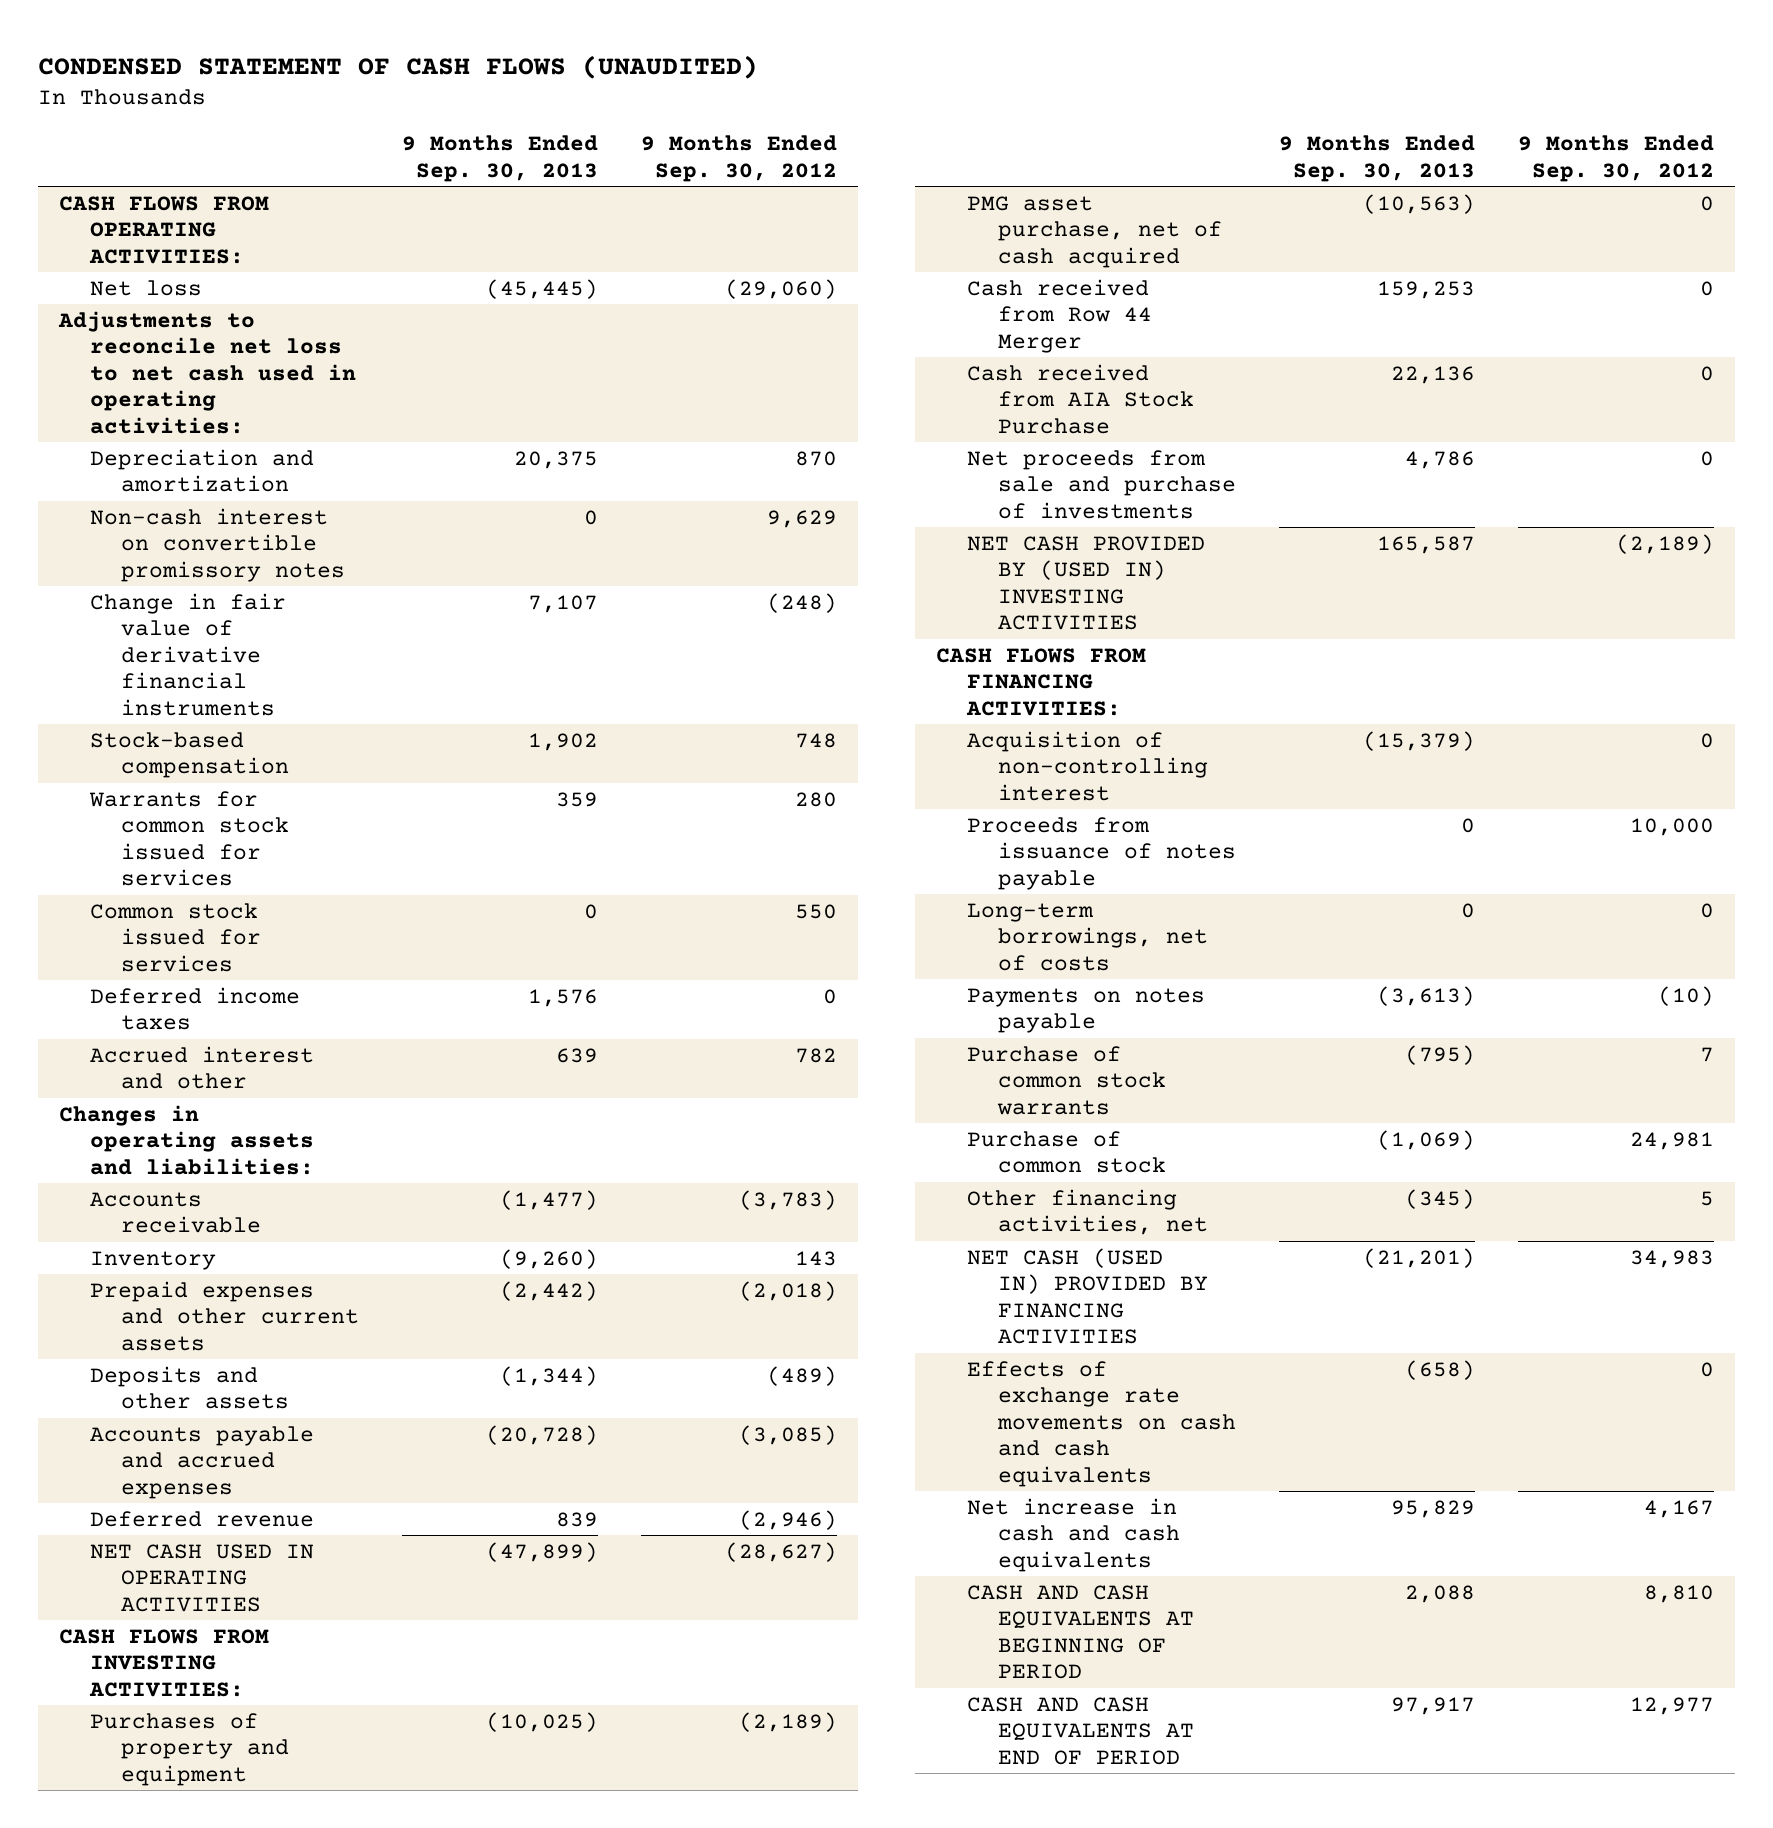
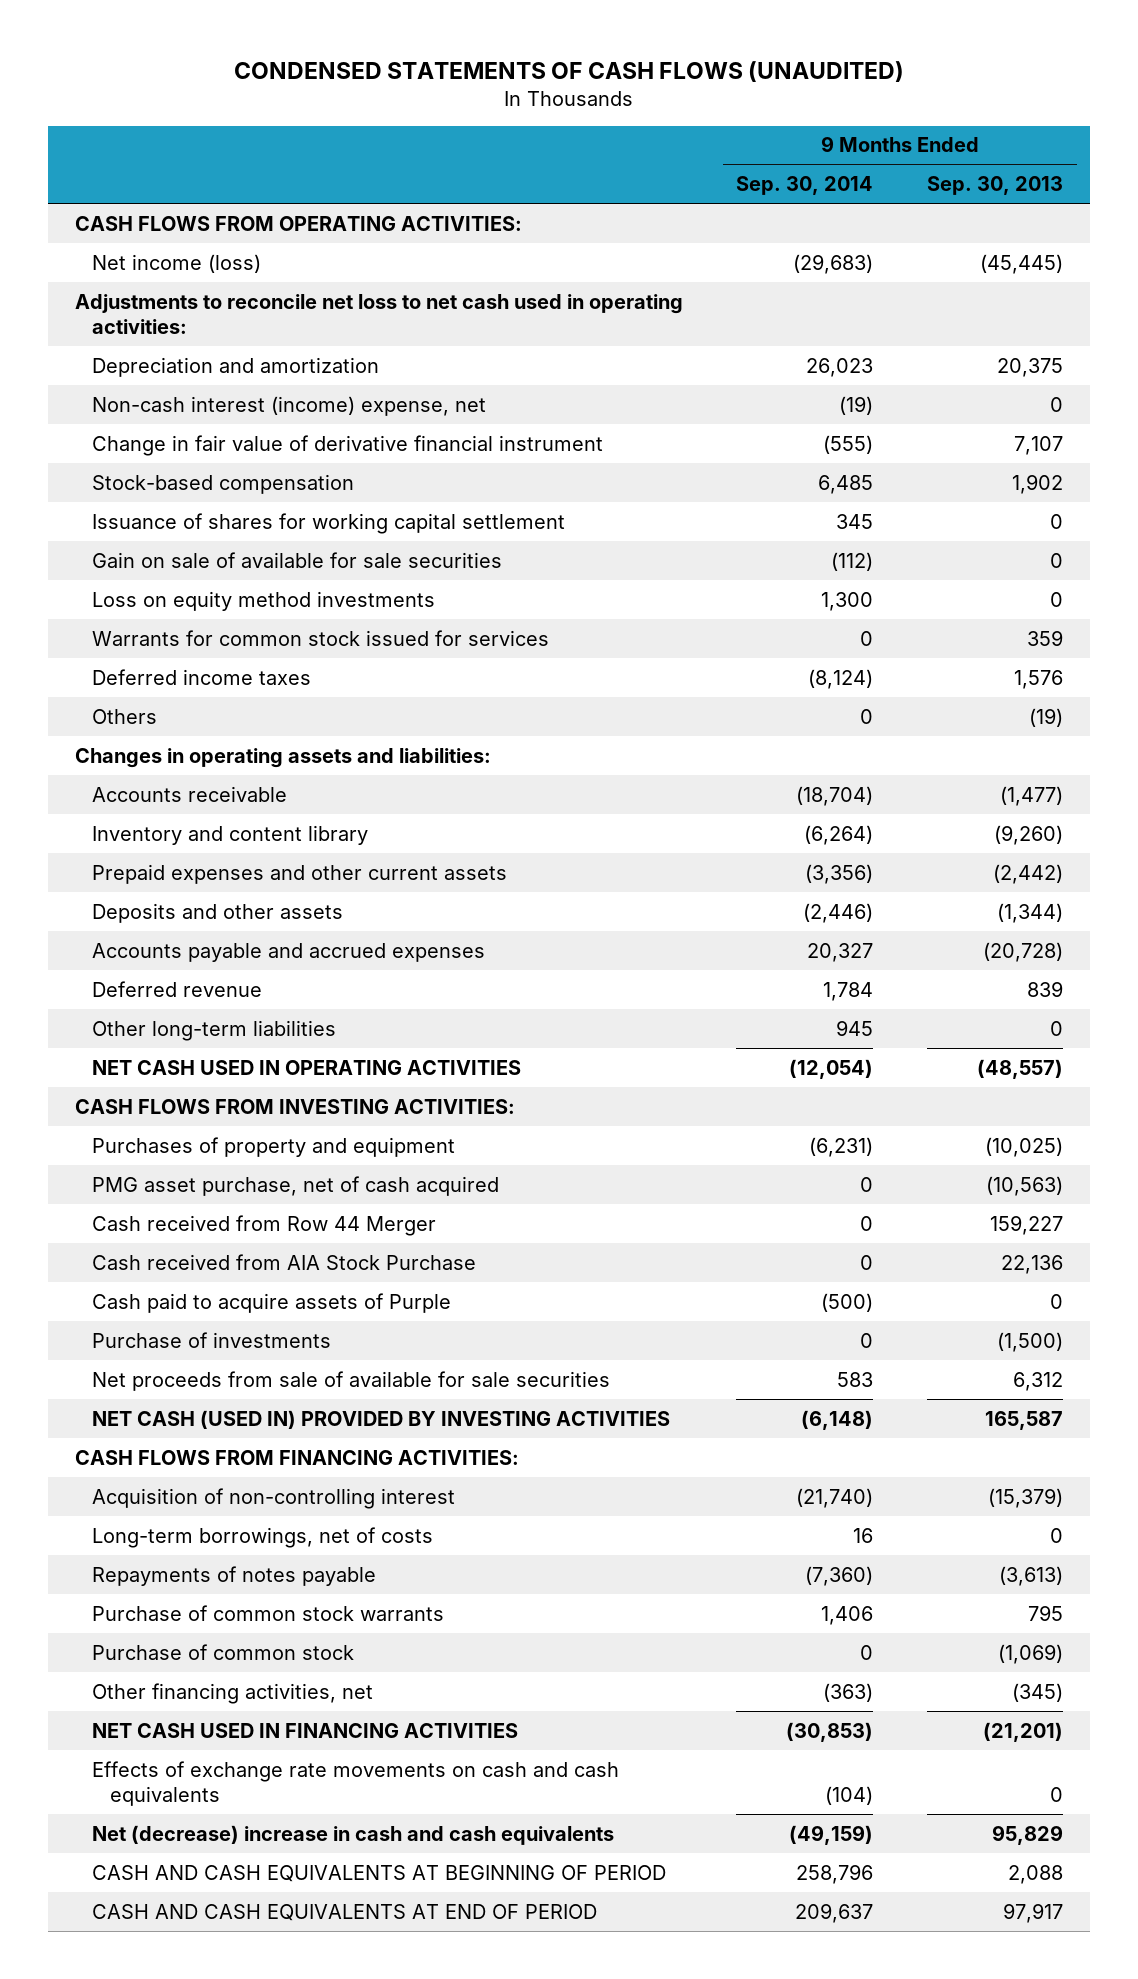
- CONDENSED STATEMENT OF CASH FLOWS (UNAUDITED)
+ CONDENSED STATEMENTS OF CASH FLOWS (UNAUDITED)
- | 9 Months Ended Sep. 30, 2013 | 9 Months Ended Sep. 30, 2012
+ | 9 Months Ended Sep. 30, 2014 | 9 Months Ended Sep. 30, 2013
- Net loss | (45,445) | (29,060)
+ Net income (loss) | (29,683) | (45,445)
- Non-cash interest on convertible promissory notes | 0 | 9,629
- Change in fair value of derivative financial instruments | 7,107 | (248)
+ Non-cash interest (income) expense, net | (19) | 0
+ Change in fair value of derivative financial instrument | (555) | 7,107
+ Issuance of shares for working capital settlement | 345 | 0
+ Gain on sale of available for sale securities | (112) | 0
+ Loss on equity method investments | 1,300 | 0
- Common stock issued for services | 0 | 550
- Accrued interest and other | 639 | 782
+ Others | 0 | (19)
- Inventory | (9,260) | 143
+ Inventory and content library | (6,264) | (9,260)
- NET CASH USED IN OPERATING ACTIVITIES | (47,899) | (28,627)
+ Other long-term liabilities | 945 | 0
+ NET CASH USED IN OPERATING ACTIVITIES | (12,054) | (48,557)
- Cash received from Row 44 Merger | 159,253 | 0
+ Cash received from Row 44 Merger | 0 | 159,227
- Net proceeds from sale and purchase of investments | 4,786 | 0
- NET CASH PROVIDED BY (USED IN) INVESTING ACTIVITIES | 165,587 | (2,189)
+ Cash paid to acquire assets of Purple | (500) | 0
+ Purchase of investments | 0 | (1,500)
+ Net proceeds from sale of available for sale securities | 583 | 6,312
+ NET CASH (USED IN) PROVIDED BY INVESTING ACTIVITIES | (6,148) | 165,587
- Proceeds from issuance of notes payable | 0 | 10,000
- Payments on notes payable | (3,613) | (10)
- Purchase of common stock warrants | (795) | 7
+ Repayments of notes payable | (7,360) | (3,613)
+ Purchase of common stock warrants | 1,406 | 795
- NET CASH (USED IN) PROVIDED BY FINANCING ACTIVITIES | (21,201) | 34,983
- Effects of exchange rate movements on cash and cash equivalents | (658) | 0
- Net increase in cash and cash equivalents | 95,829 | 4,167
+ NET CASH USED IN FINANCING ACTIVITIES | (30,853) | (21,201)
+ Effects of exchange rate movements on cash and cash equivalents | (104) | 0
+ Net (decrease) increase in cash and cash equivalents | (49,159) | 95,829

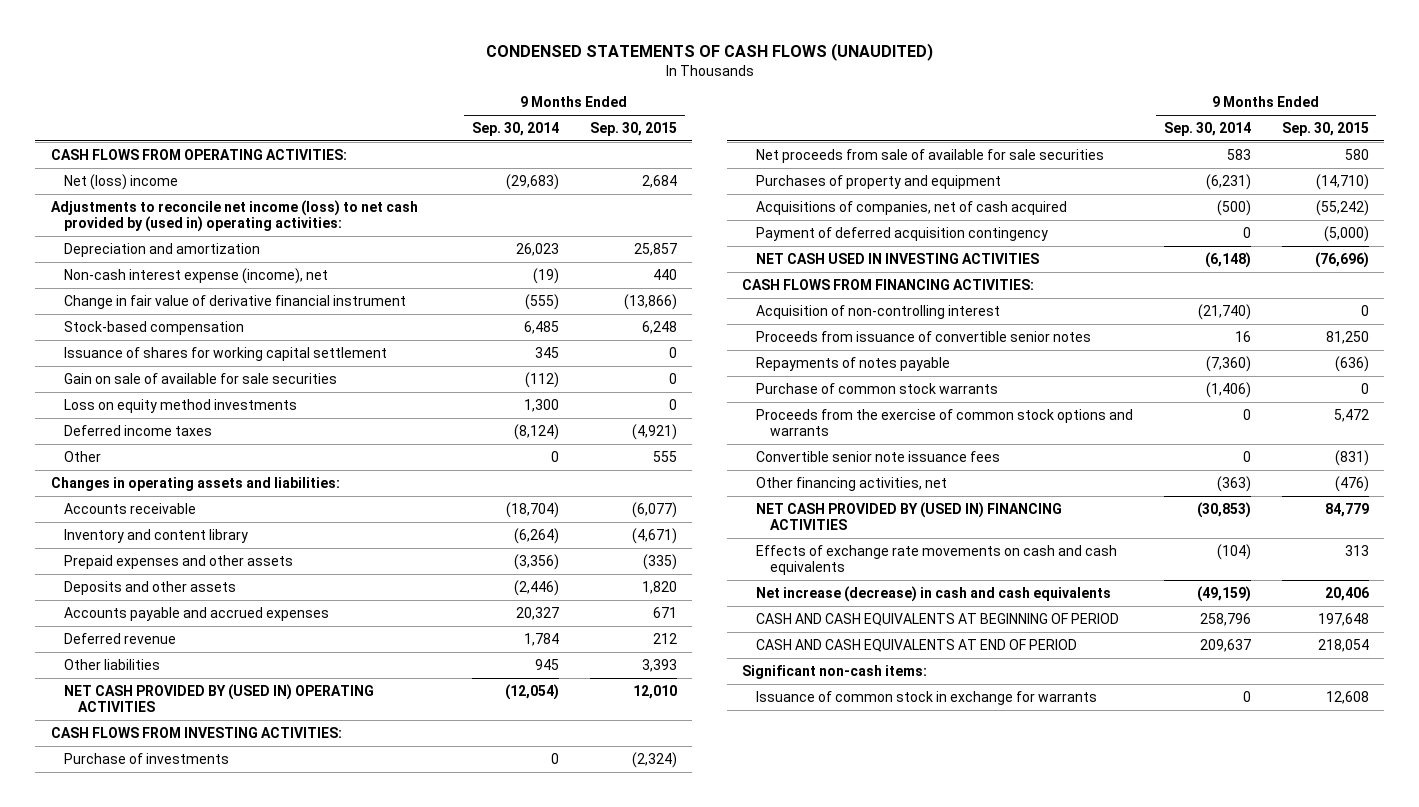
- | 9 Months Ended Sep. 30, 2014 | 9 Months Ended Sep. 30, 2013
+ | 9 Months Ended Sep. 30, 2014 | 9 Months Ended Sep. 30, 2015
- Net income (loss) | (29,683) | (45,445)
- Adjustments to reconcile net loss to net cash used in operating activities:
+ Net (loss) income | (29,683) | 2,684
+ Adjustments to reconcile net income (loss) to net cash provided by (used in) operating activities:
- Non-cash interest (income) expense, net | (19) | 0
+ Non-cash interest expense (income), net | (19) | 440
- Warrants for common stock issued for services | 0 | 359
- Others | 0 | (19)
+ Other | 0 | 555
- Prepaid expenses and other current assets | (3,356) | (2,442)
+ Prepaid expenses and other assets | (3,356) | (335)
- Other long-term liabilities | 945 | 0
- NET CASH USED IN OPERATING ACTIVITIES | (12,054) | (48,557)
+ Other liabilities | 945 | 3,393
+ NET CASH PROVIDED BY (USED IN) OPERATING ACTIVITIES | (12,054) | 12,010
- PMG asset purchase, net of cash acquired | 0 | (10,563)
- Cash received from Row 44 Merger | 0 | 159,227
- Cash received from AIA Stock Purchase | 0 | 22,136
- Cash paid to acquire assets of Purple | (500) | 0
- NET CASH (USED IN) PROVIDED BY INVESTING ACTIVITIES | (6,148) | 165,587
moved down: Purchases of property and equipment | (6,231) | (14,710)
+ Acquisitions of companies, net of cash acquired | (500) | (55,242)
+ Payment of deferred acquisition contingency | 0 | (5,000)
+ NET CASH USED IN INVESTING ACTIVITIES | (6,148) | (76,696)
- Long-term borrowings, net of costs | 16 | 0
+ Proceeds from issuance of convertible senior notes | 16 | 81,250
- Purchase of common stock warrants | 1,406 | 795
- Purchase of common stock | 0 | (1,069)
+ Purchase of common stock warrants | (1,406) | 0
+ Proceeds from the exercise of common stock options and warrants | 0 | 5,472
+ Convertible senior note issuance fees | 0 | (831)
- NET CASH USED IN FINANCING ACTIVITIES | (30,853) | (21,201)
+ NET CASH PROVIDED BY (USED IN) FINANCING ACTIVITIES | (30,853) | 84,779
- Net (decrease) increase in cash and cash equivalents | (49,159) | 95,829
+ Net increase (decrease) in cash and cash equivalents | (49,159) | 20,406
+ Significant non-cash items:
+ Issuance of common stock in exchange for warrants | 0 | 12,608

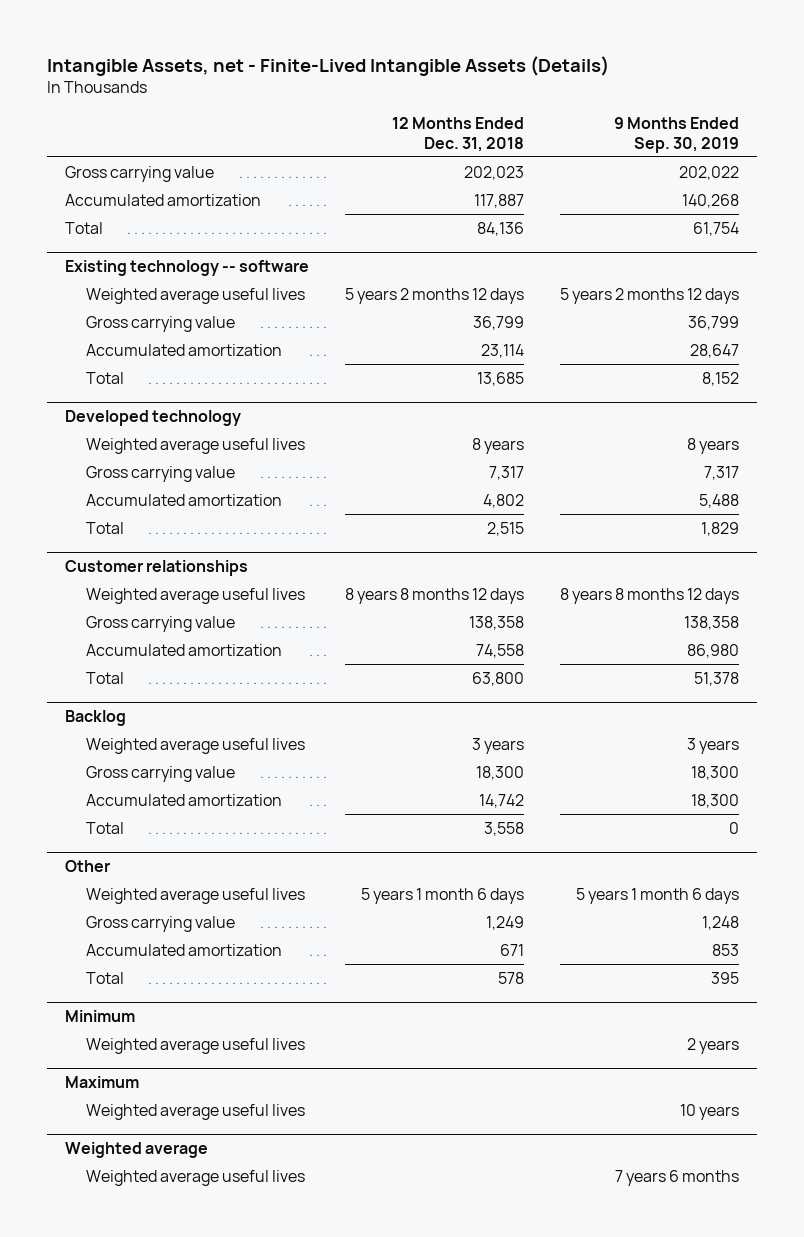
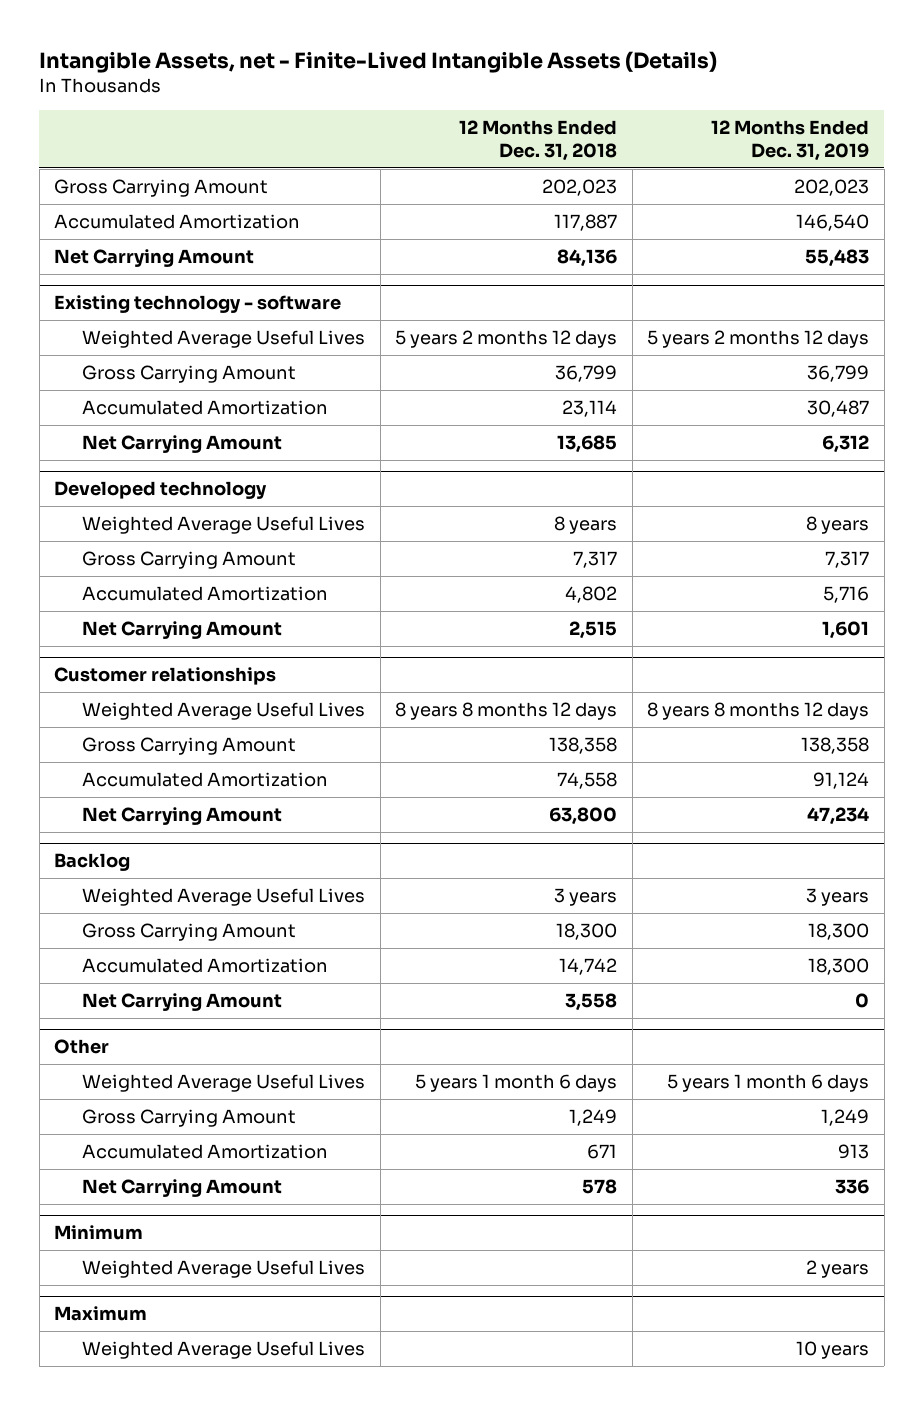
- | 12 Months Ended Dec. 31, 2018 | 9 Months Ended Sep. 30, 2019
+ | 12 Months Ended Dec. 31, 2018 | 12 Months Ended Dec. 31, 2019
- Gross carrying value | 202,023 | 202,022
- Accumulated amortization | 117,887 | 140,268
- Total | 84,136 | 61,754
- Existing technology -- software
- Weighted average useful lives | 5 years 2 months 12 days | 5 years 2 months 12 days
- Gross carrying value | 36,799 | 36,799
- Accumulated amortization | 23,114 | 28,647
- Total | 13,685 | 8,152
+ Gross Carrying Amount | 202,023 | 202,023
+ Accumulated Amortization | 117,887 | 146,540
+ Net Carrying Amount | 84,136 | 55,483
+ Existing technology - software
+ Weighted Average Useful Lives | 5 years 2 months 12 days | 5 years 2 months 12 days
+ Gross Carrying Amount | 36,799 | 36,799
+ Accumulated Amortization | 23,114 | 30,487
+ Net Carrying Amount | 13,685 | 6,312
@ Developed technology
- Weighted average useful lives | 8 years | 8 years
- Gross carrying value | 7,317 | 7,317
- Accumulated amortization | 4,802 | 5,488
- Total | 2,515 | 1,829
+ Weighted Average Useful Lives | 8 years | 8 years
+ Gross Carrying Amount | 7,317 | 7,317
+ Accumulated Amortization | 4,802 | 5,716
+ Net Carrying Amount | 2,515 | 1,601
@ Customer relationships
- Weighted average useful lives | 8 years 8 months 12 days | 8 years 8 months 12 days
- Gross carrying value | 138,358 | 138,358
- Accumulated amortization | 74,558 | 86,980
- Total | 63,800 | 51,378
+ Weighted Average Useful Lives | 8 years 8 months 12 days | 8 years 8 months 12 days
+ Gross Carrying Amount | 138,358 | 138,358
+ Accumulated Amortization | 74,558 | 91,124
+ Net Carrying Amount | 63,800 | 47,234
@ Backlog
- Weighted average useful lives | 3 years | 3 years
- Gross carrying value | 18,300 | 18,300
- Accumulated amortization | 14,742 | 18,300
- Total | 3,558 | 0
+ Weighted Average Useful Lives | 3 years | 3 years
+ Gross Carrying Amount | 18,300 | 18,300
+ Accumulated Amortization | 14,742 | 18,300
+ Net Carrying Amount | 3,558 | 0
@ Other
- Weighted average useful lives | 5 years 1 month 6 days | 5 years 1 month 6 days
- Gross carrying value | 1,249 | 1,248
- Accumulated amortization | 671 | 853
- Total | 578 | 395
+ Weighted Average Useful Lives | 5 years 1 month 6 days | 5 years 1 month 6 days
+ Gross Carrying Amount | 1,249 | 1,249
+ Accumulated Amortization | 671 | 913
+ Net Carrying Amount | 578 | 336
@ Minimum
- Weighted average useful lives | | 2 years
+ Weighted Average Useful Lives | | 2 years
@ Maximum
- Weighted average useful lives | | 10 years
- Weighted average
- Weighted average useful lives | | 7 years 6 months
@ Maximum
+ Weighted Average Useful Lives | | 10 years

